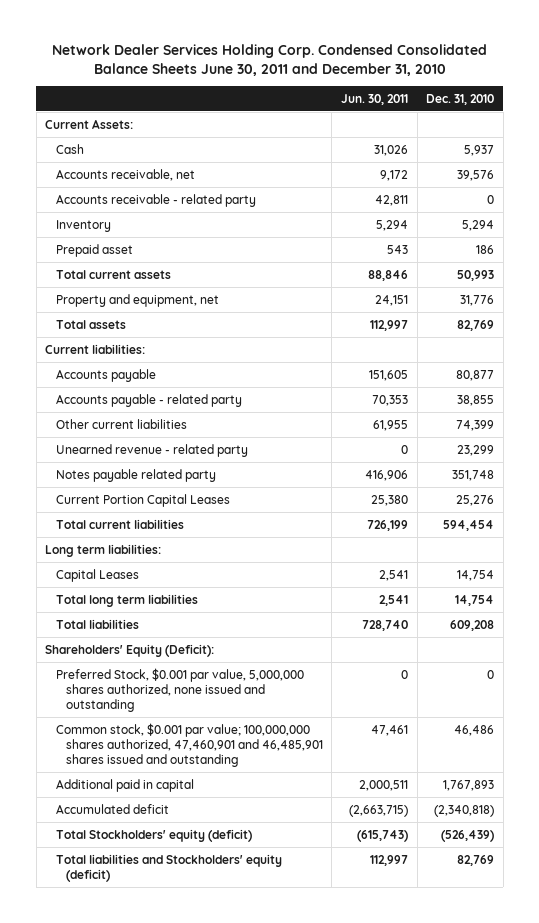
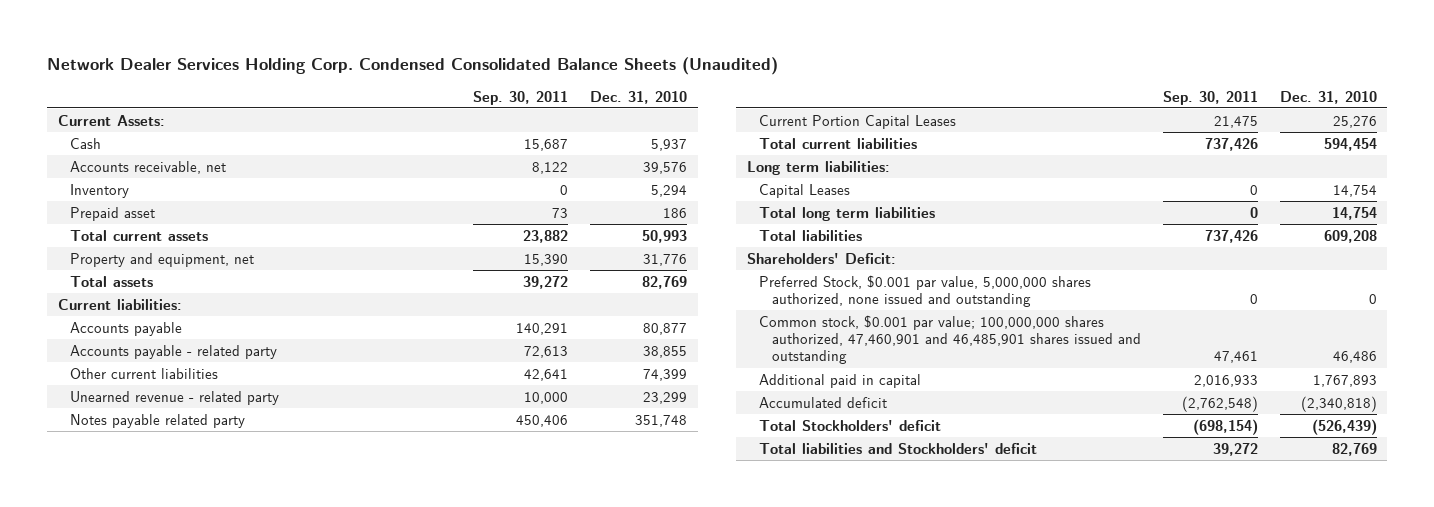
- Network Dealer Services Holding Corp. Condensed Consolidated Balance Sheets June 30, 2011 and December 31, 2010
+ Network Dealer Services Holding Corp. Condensed Consolidated Balance Sheets (Unaudited)
- | Jun. 30, 2011 | Dec. 31, 2010
+ | Sep. 30, 2011 | Dec. 31, 2010
- Accounts receivable - related party | 42,811 | 0
- Shareholders' Equity (Deficit):
+ Shareholders' Deficit:
- Total Stockholders' equity (deficit) | (615,743) | (526,439)
- Total liabilities and Stockholders' equity (deficit) | 112,997 | 82,769
+ Total Stockholders' deficit | (698,154) | (526,439)
+ Total liabilities and Stockholders' deficit | 39,272 | 82,769

